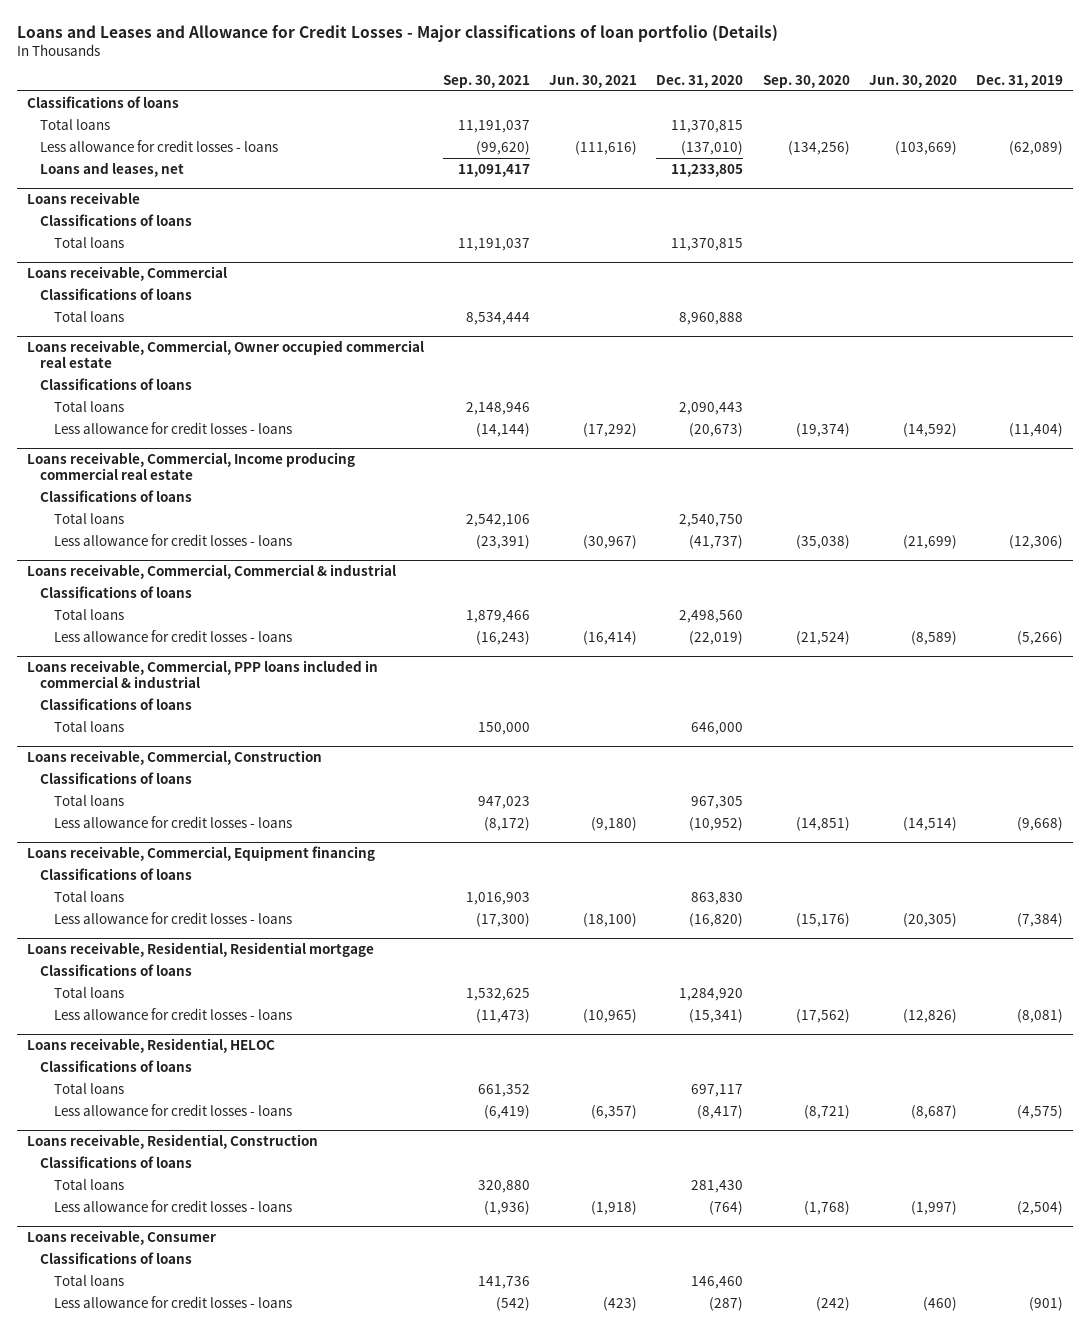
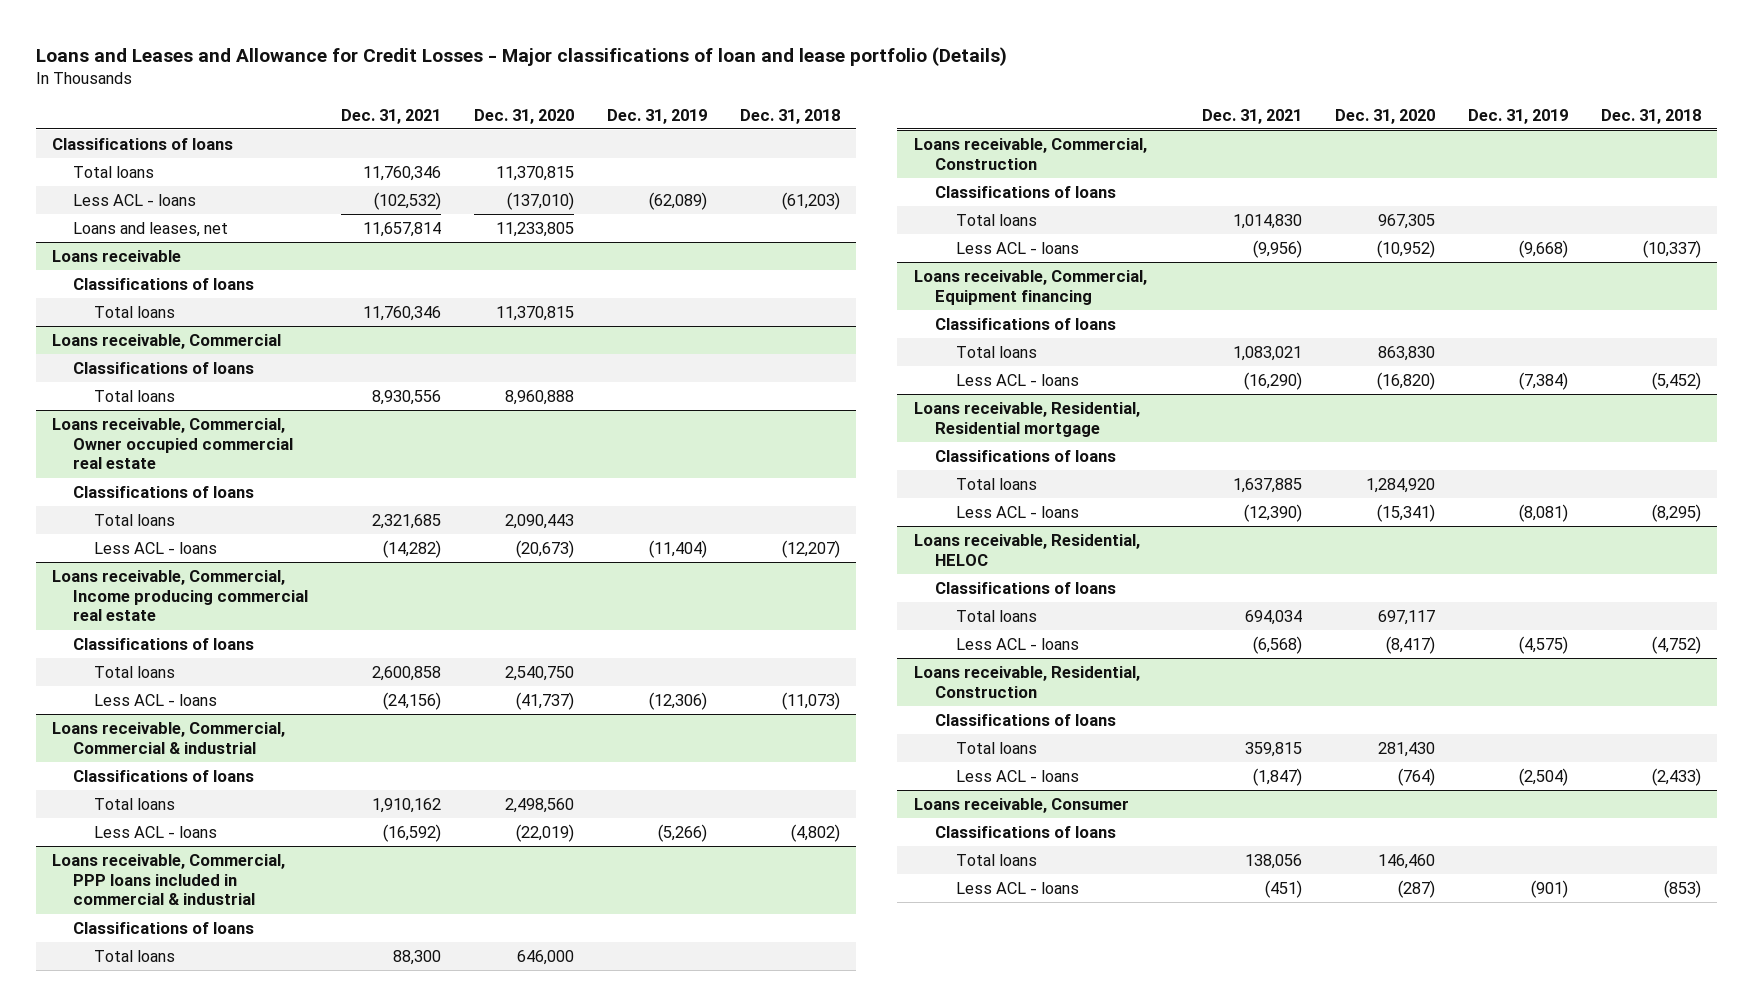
- Loans and Leases and Allowance for Credit Losses - Major classifications of loan portfolio (Details)
+ Loans and Leases and Allowance for Credit Losses - Major classifications of loan and lease portfolio (Details)
- | Sep. 30, 2021 | Jun. 30, 2021 | Dec. 31, 2020 | Sep. 30, 2020 | Jun. 30, 2020 | Dec. 31, 2019
+ | Dec. 31, 2021 | Dec. 31, 2020 | Dec. 31, 2019 | Dec. 31, 2018
- Less allowance for credit losses - loans | (99,620) | (111,616) | (137,010) | (134,256) | (103,669) | (62,089)
+ Less ACL - loans | (102,532) | (137,010) | (62,089) | (61,203)
@ Loans receivable, Commercial, Owner occupied commercial real estate
- Less allowance for credit losses - loans | (14,144) | (17,292) | (20,673) | (19,374) | (14,592) | (11,404)
+ Less ACL - loans | (14,282) | (20,673) | (11,404) | (12,207)
@ Loans receivable, Commercial, Income producing commercial real estate
- Less allowance for credit losses - loans | (23,391) | (30,967) | (41,737) | (35,038) | (21,699) | (12,306)
+ Less ACL - loans | (24,156) | (41,737) | (12,306) | (11,073)
@ Loans receivable, Commercial, Commercial & industrial
- Less allowance for credit losses - loans | (16,243) | (16,414) | (22,019) | (21,524) | (8,589) | (5,266)
+ Less ACL - loans | (16,592) | (22,019) | (5,266) | (4,802)
@ Loans receivable, Commercial, Construction
- Less allowance for credit losses - loans | (8,172) | (9,180) | (10,952) | (14,851) | (14,514) | (9,668)
+ Less ACL - loans | (9,956) | (10,952) | (9,668) | (10,337)
@ Loans receivable, Commercial, Equipment financing
- Less allowance for credit losses - loans | (17,300) | (18,100) | (16,820) | (15,176) | (20,305) | (7,384)
+ Less ACL - loans | (16,290) | (16,820) | (7,384) | (5,452)
@ Loans receivable, Residential, Residential mortgage
- Less allowance for credit losses - loans | (11,473) | (10,965) | (15,341) | (17,562) | (12,826) | (8,081)
+ Less ACL - loans | (12,390) | (15,341) | (8,081) | (8,295)
@ Loans receivable, Residential, HELOC
- Less allowance for credit losses - loans | (6,419) | (6,357) | (8,417) | (8,721) | (8,687) | (4,575)
+ Less ACL - loans | (6,568) | (8,417) | (4,575) | (4,752)
@ Loans receivable, Residential, Construction
- Less allowance for credit losses - loans | (1,936) | (1,918) | (764) | (1,768) | (1,997) | (2,504)
+ Less ACL - loans | (1,847) | (764) | (2,504) | (2,433)
@ Loans receivable, Consumer
- Less allowance for credit losses - loans | (542) | (423) | (287) | (242) | (460) | (901)
+ Less ACL - loans | (451) | (287) | (901) | (853)

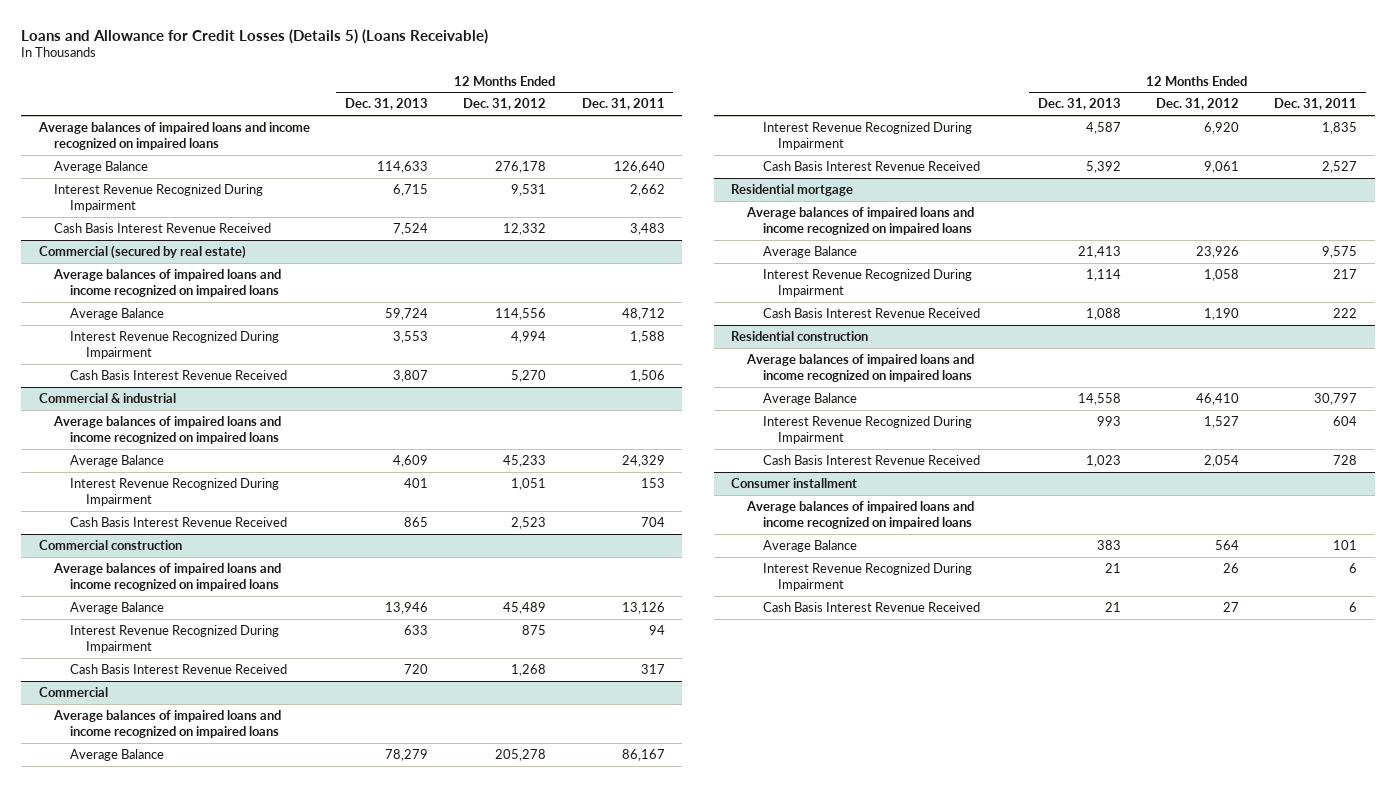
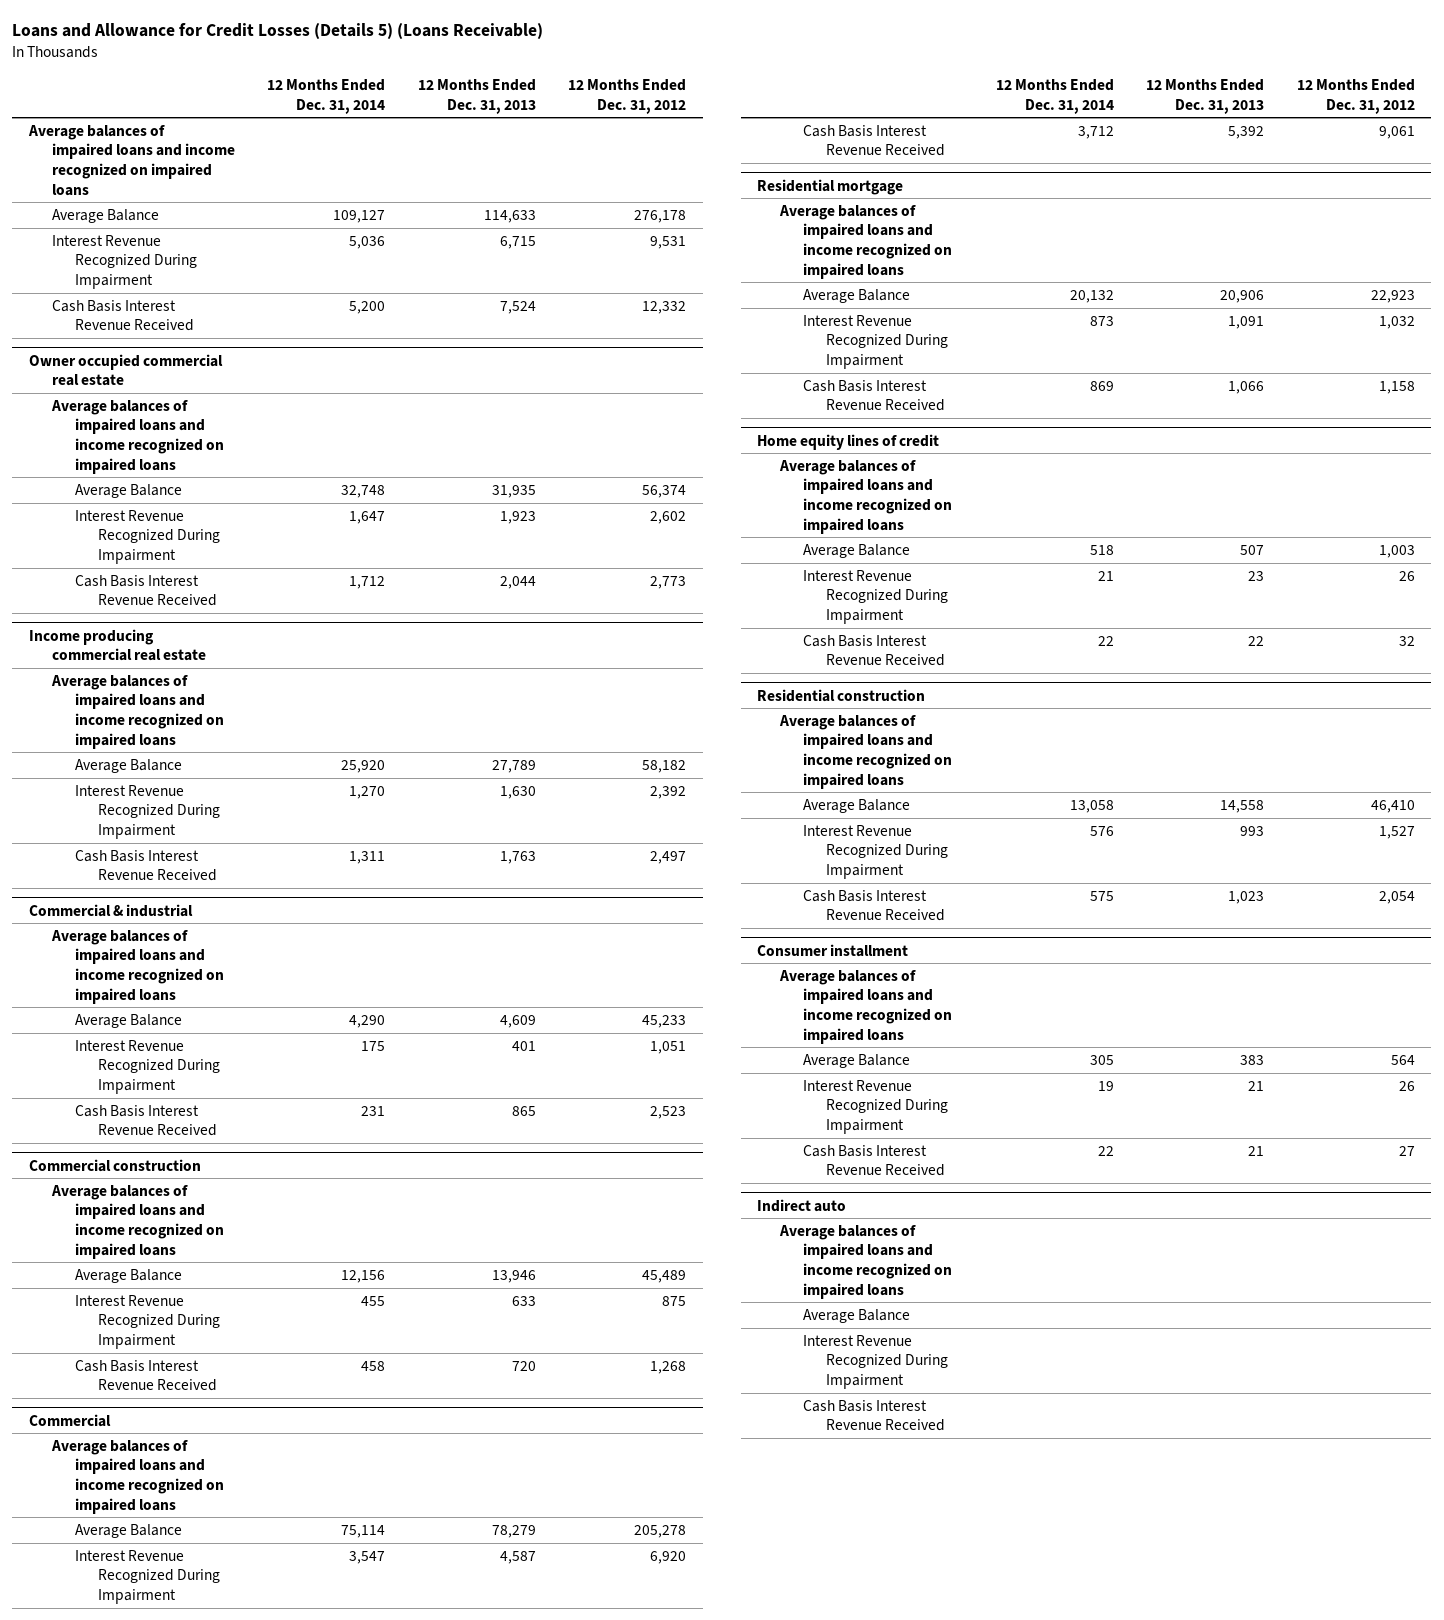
- | 12 Months Ended Dec. 31, 2013 | 12 Months Ended Dec. 31, 2012 | 12 Months Ended Dec. 31, 2011
+ | 12 Months Ended Dec. 31, 2014 | 12 Months Ended Dec. 31, 2013 | 12 Months Ended Dec. 31, 2012
- Commercial (secured by real estate)
+ Owner occupied commercial real estate
- Average Balance | 59,724 | 114,556 | 48,712
- Interest Revenue Recognized During Impairment | 3,553 | 4,994 | 1,588
- Cash Basis Interest Revenue Received | 3,807 | 5,270 | 1,506
+ Average Balance | 32,748 | 31,935 | 56,374
+ Interest Revenue Recognized During Impairment | 1,647 | 1,923 | 2,602
+ Cash Basis Interest Revenue Received | 1,712 | 2,044 | 2,773
+ Income producing commercial real estate
+ Average balances of impaired loans and income recognized on impaired loans
+ Average Balance | 25,920 | 27,789 | 58,182
+ Interest Revenue Recognized During Impairment | 1,270 | 1,630 | 2,392
+ Cash Basis Interest Revenue Received | 1,311 | 1,763 | 2,497
@ Residential mortgage
- Average Balance | 21,413 | 23,926 | 9,575
- Interest Revenue Recognized During Impairment | 1,114 | 1,058 | 217
- Cash Basis Interest Revenue Received | 1,088 | 1,190 | 222
+ Average Balance | 20,132 | 20,906 | 22,923
+ Interest Revenue Recognized During Impairment | 873 | 1,091 | 1,032
+ Cash Basis Interest Revenue Received | 869 | 1,066 | 1,158
+ Home equity lines of credit
+ Average balances of impaired loans and income recognized on impaired loans
+ Average Balance | 518 | 507 | 1,003
+ Interest Revenue Recognized During Impairment | 21 | 23 | 26
+ Cash Basis Interest Revenue Received | 22 | 22 | 32
+ Indirect auto
+ Average balances of impaired loans and income recognized on impaired loans
+ Average Balance
+ Interest Revenue Recognized During Impairment
+ Cash Basis Interest Revenue Received

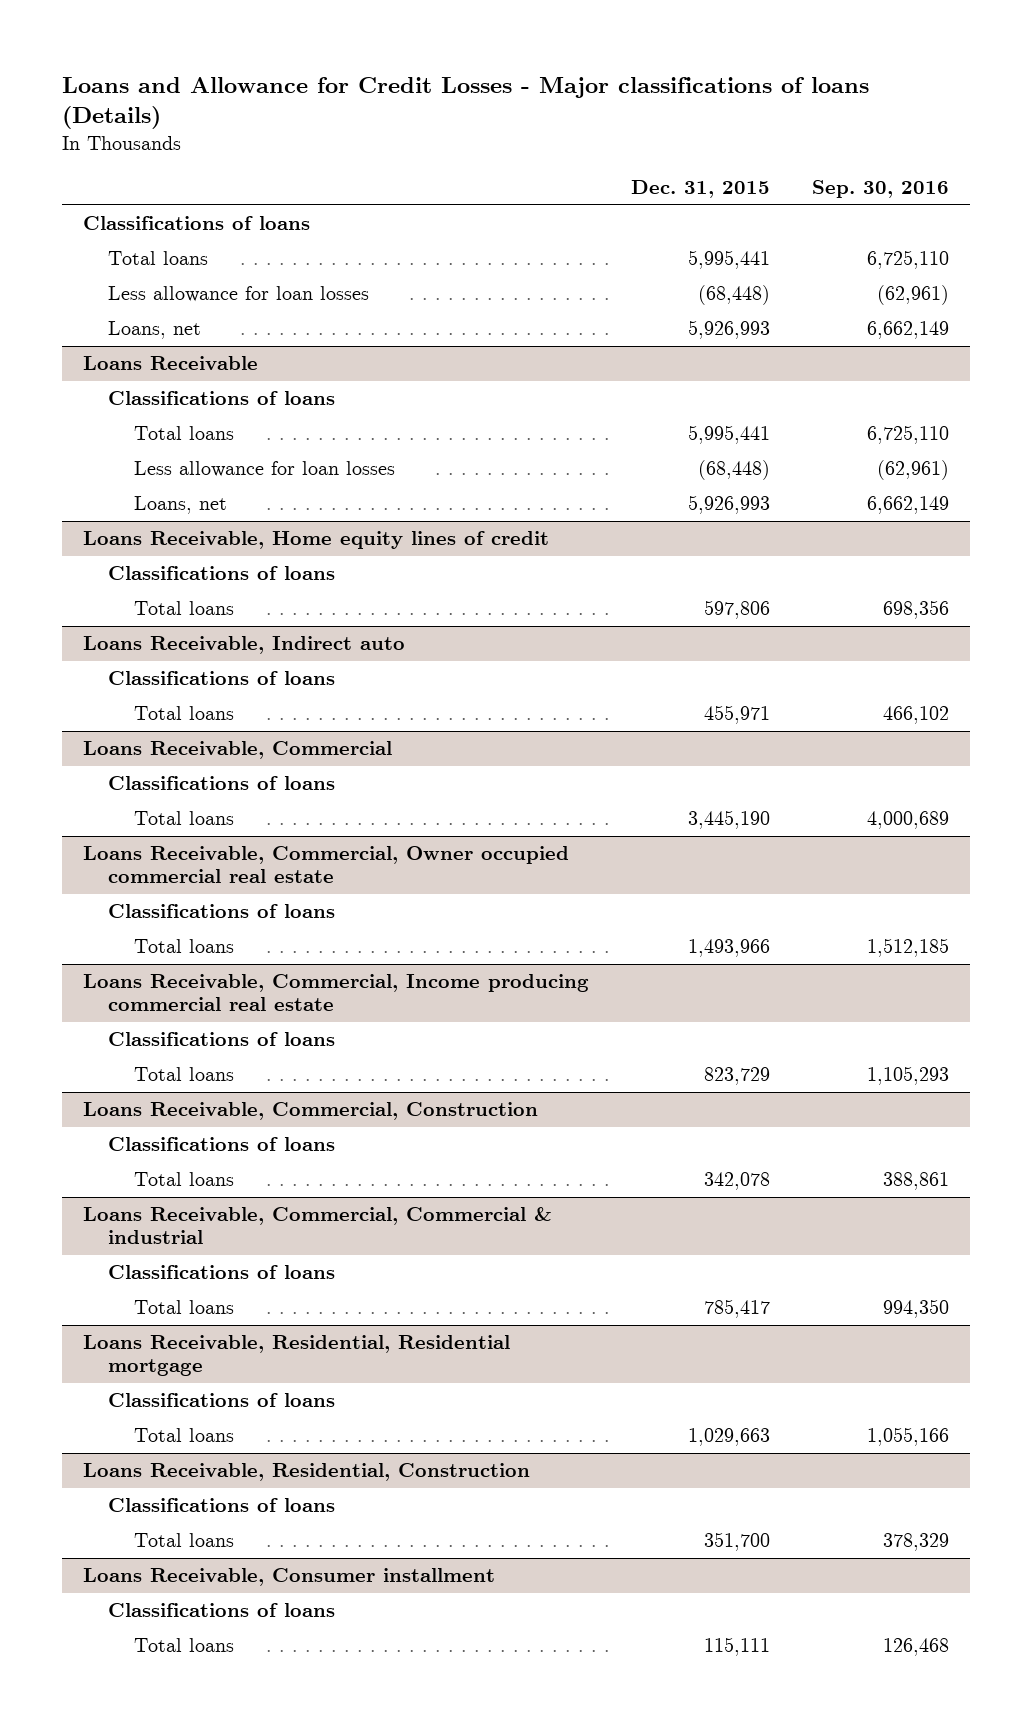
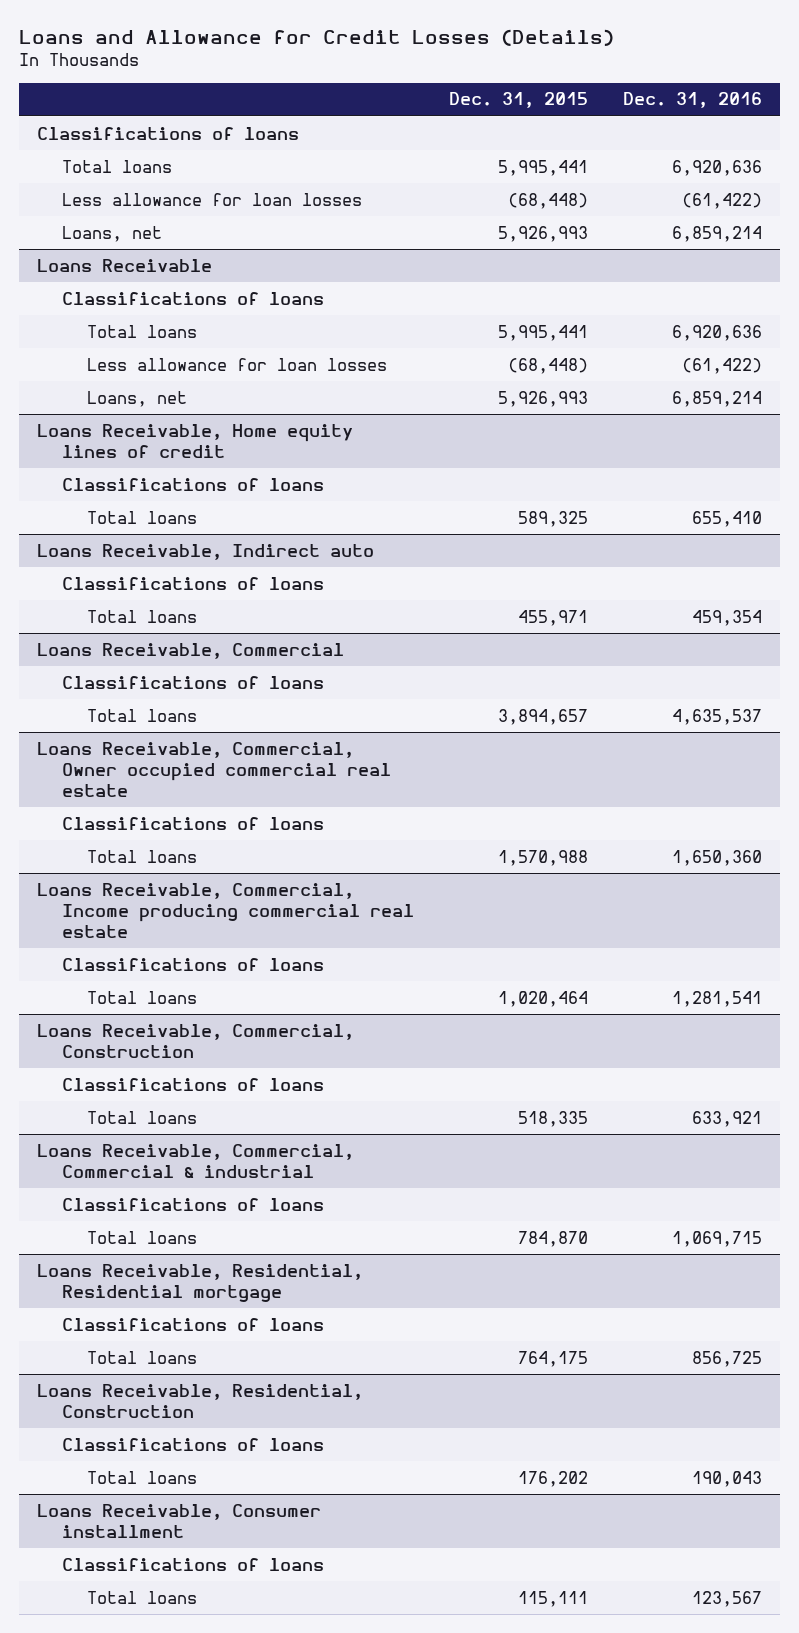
- Loans and Allowance for Credit Losses - Major classifications of loans (Details)
+ Loans and Allowance for Credit Losses (Details)
- | Dec. 31, 2015 | Sep. 30, 2016
+ | Dec. 31, 2015 | Dec. 31, 2016
@ Loans Receivable, Home equity lines of credit
- Total loans | 597,806 | 698,356
+ Total loans | 589,325 | 655,410
@ Loans Receivable, Commercial
- Total loans | 3,445,190 | 4,000,689
+ Total loans | 3,894,657 | 4,635,537
@ Loans Receivable, Commercial, Owner occupied commercial real estate
- Total loans | 1,493,966 | 1,512,185
+ Total loans | 1,570,988 | 1,650,360
@ Loans Receivable, Commercial, Income producing commercial real estate
- Total loans | 823,729 | 1,105,293
+ Total loans | 1,020,464 | 1,281,541
@ Loans Receivable, Commercial, Construction
- Total loans | 342,078 | 388,861
+ Total loans | 518,335 | 633,921
@ Loans Receivable, Commercial, Commercial & industrial
- Total loans | 785,417 | 994,350
+ Total loans | 784,870 | 1,069,715
@ Loans Receivable, Residential, Residential mortgage
- Total loans | 1,029,663 | 1,055,166
+ Total loans | 764,175 | 856,725
@ Loans Receivable, Residential, Construction
- Total loans | 351,700 | 378,329
+ Total loans | 176,202 | 190,043

